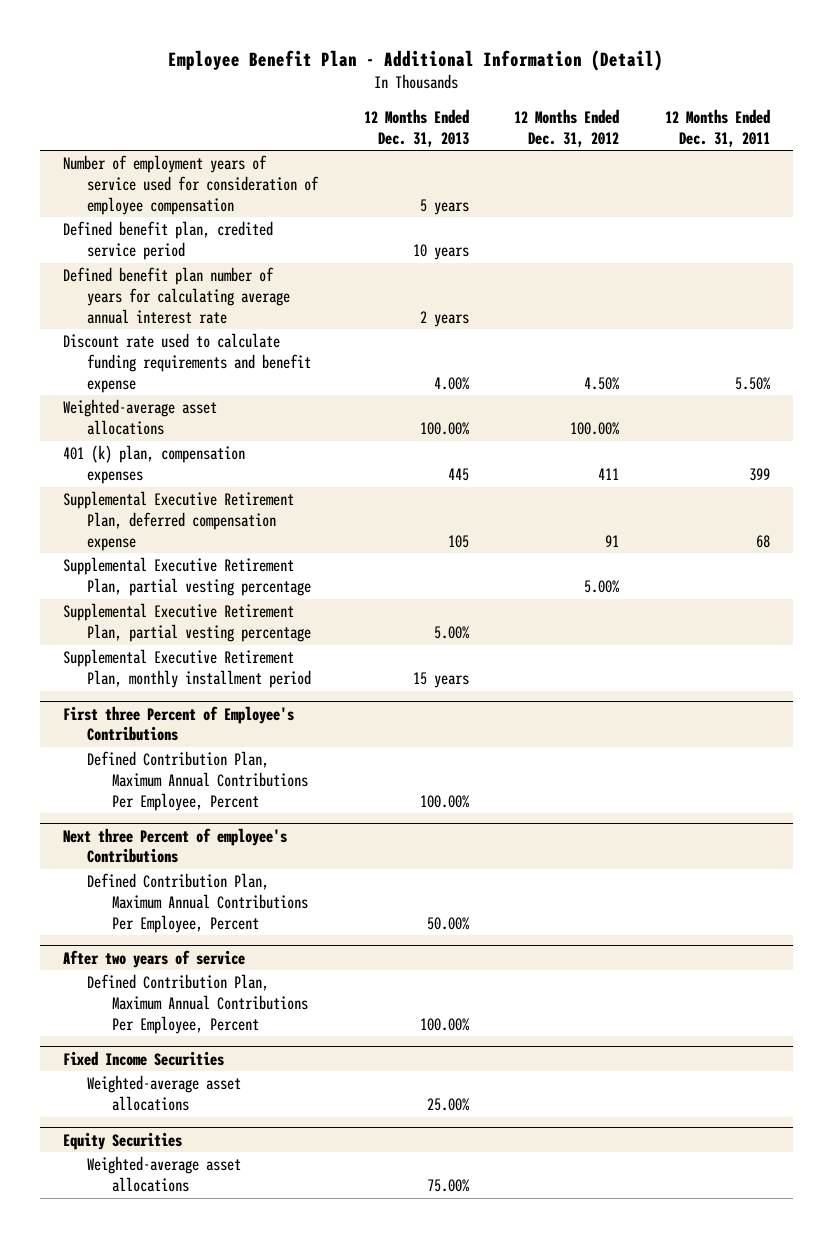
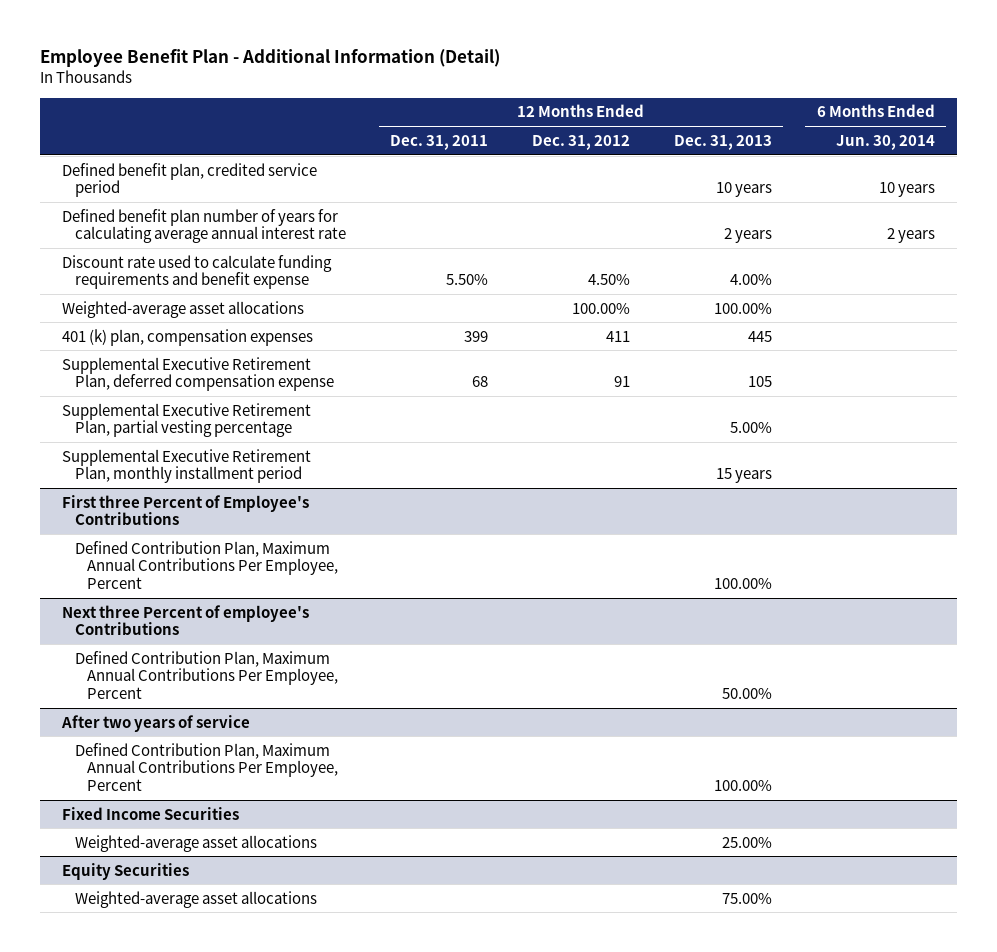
- | 12 Months Ended Dec. 31, 2013 | 12 Months Ended Dec. 31, 2012 | 12 Months Ended Dec. 31, 2011
+ | 12 Months Ended Dec. 31, 2011 | 12 Months Ended Dec. 31, 2012 | 12 Months Ended Dec. 31, 2013 | 6 Months Ended Jun. 30, 2014
- Number of employment years of service used for consideration of employee compensation | 5 years | |
- Supplemental Executive Retirement Plan, partial vesting percentage | | 5.00% |

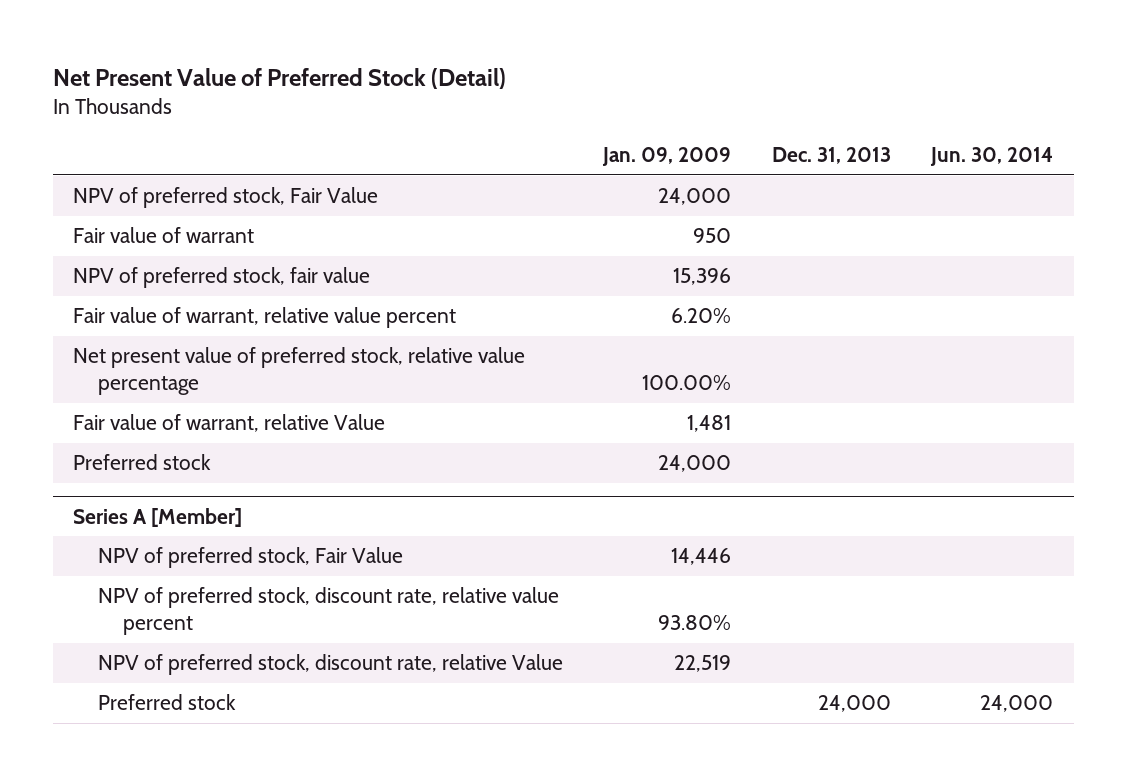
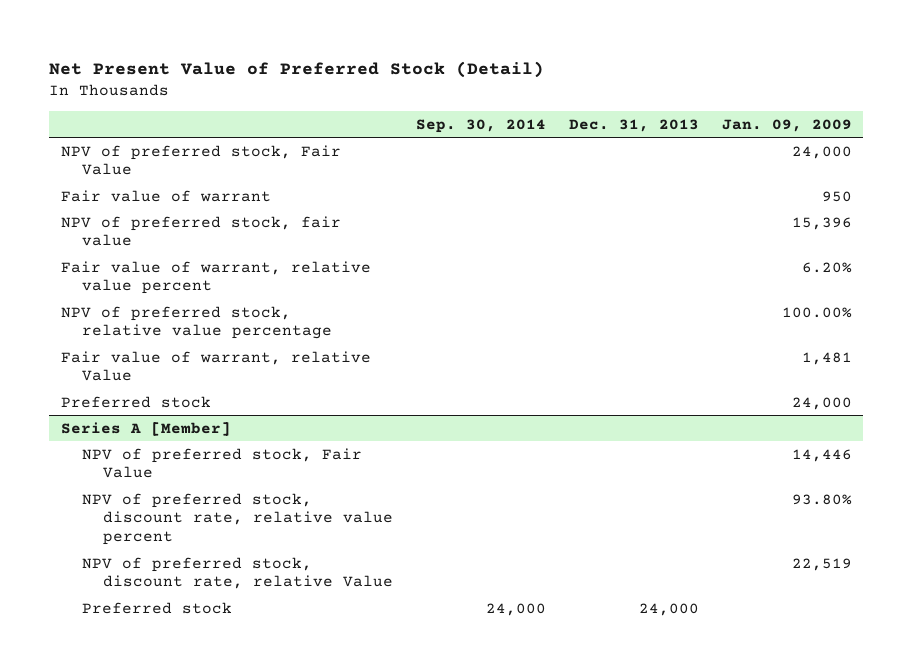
- | Jan. 09, 2009 | Dec. 31, 2013 | Jun. 30, 2014
+ | Sep. 30, 2014 | Dec. 31, 2013 | Jan. 09, 2009
- Net present value of preferred stock, relative value percentage | 100.00% | |
+ NPV of preferred stock, relative value percentage | | | 100.00%

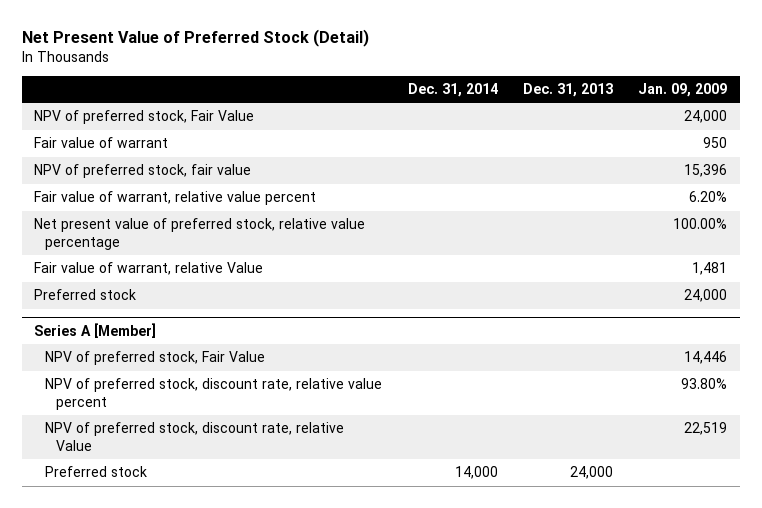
- | Sep. 30, 2014 | Dec. 31, 2013 | Jan. 09, 2009
+ | Dec. 31, 2014 | Dec. 31, 2013 | Jan. 09, 2009
- NPV of preferred stock, relative value percentage | | | 100.00%
+ Net present value of preferred stock, relative value percentage | | | 100.00%

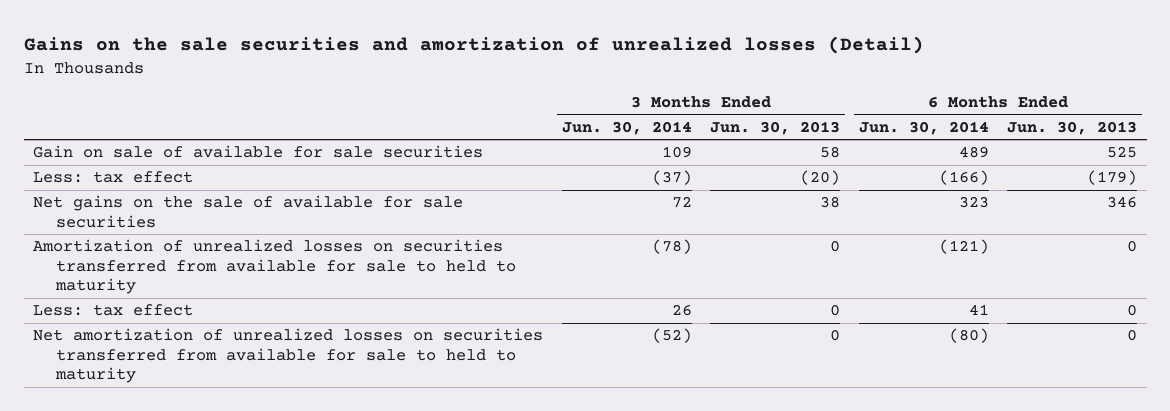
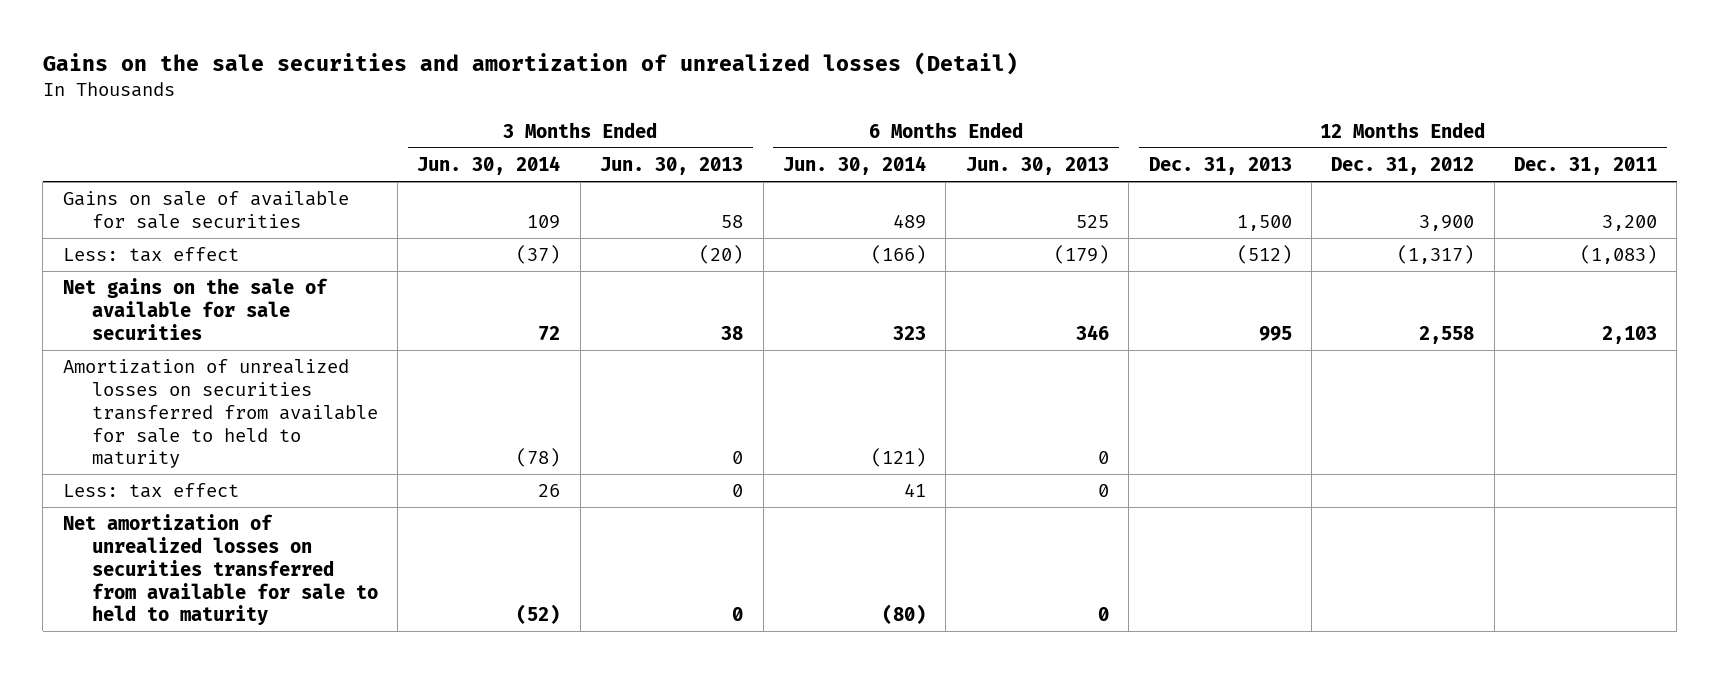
- | 3 Months Ended Jun. 30, 2014 | 3 Months Ended Jun. 30, 2013 | 6 Months Ended Jun. 30, 2014 | 6 Months Ended Jun. 30, 2013
+ | 3 Months Ended Jun. 30, 2014 | 3 Months Ended Jun. 30, 2013 | 6 Months Ended Jun. 30, 2014 | 6 Months Ended Jun. 30, 2013 | 12 Months Ended Dec. 31, 2013 | 12 Months Ended Dec. 31, 2012 | 12 Months Ended Dec. 31, 2011
- Gain on sale of available for sale securities | 109 | 58 | 489 | 525
+ Gains on sale of available for sale securities | 109 | 58 | 489 | 525 | 1,500 | 3,900 | 3,200

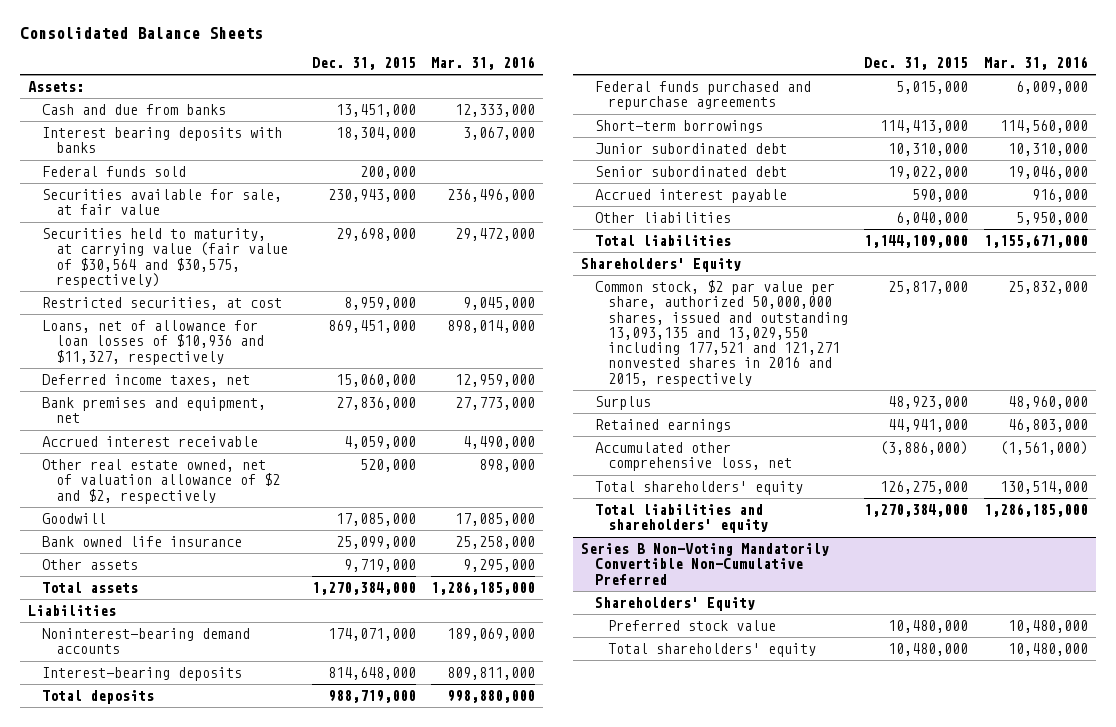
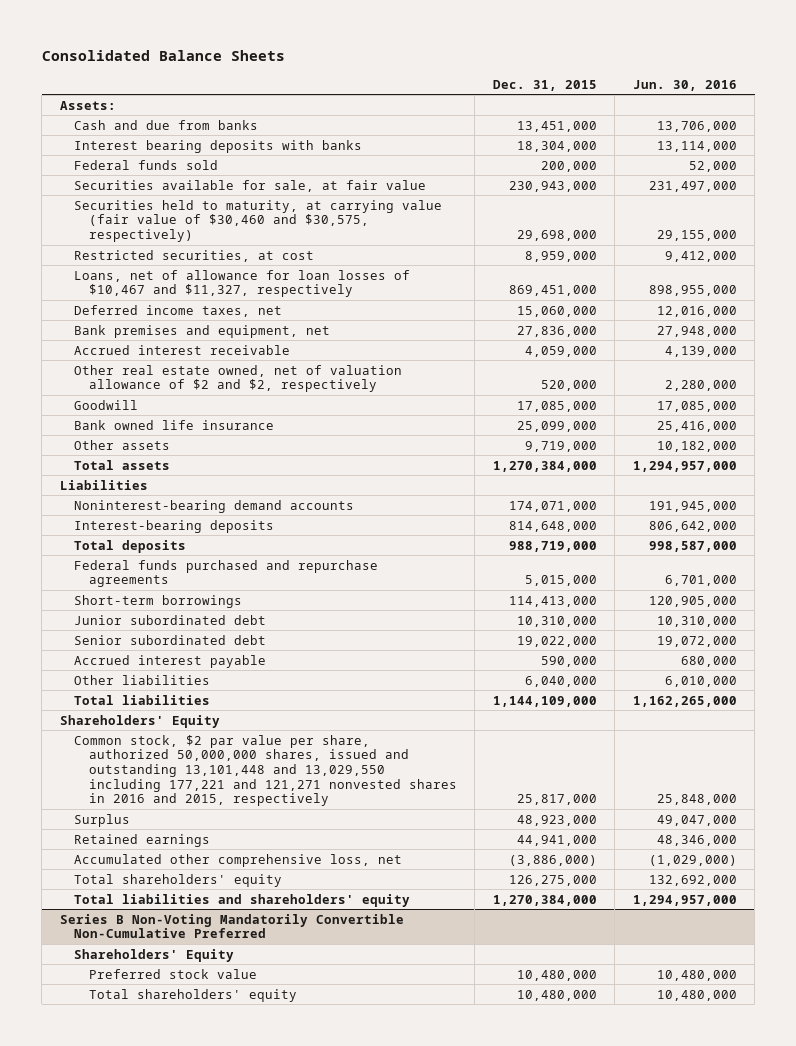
- | Dec. 31, 2015 | Mar. 31, 2016
+ | Dec. 31, 2015 | Jun. 30, 2016
- Securities held to maturity, at carrying value (fair value of $30,564 and $30,575, respectively) | 29,698,000 | 29,472,000
+ Securities held to maturity, at carrying value (fair value of $30,460 and $30,575, respectively) | 29,698,000 | 29,155,000
- Loans, net of allowance for loan losses of $10,936 and $11,327, respectively | 869,451,000 | 898,014,000
+ Loans, net of allowance for loan losses of $10,467 and $11,327, respectively | 869,451,000 | 898,955,000
- Common stock, $2 par value per share, authorized 50,000,000 shares, issued and outstanding 13,093,135 and 13,029,550 including 177,521 and 121,271 nonvested shares in 2016 and 2015, respectively | 25,817,000 | 25,832,000
+ Common stock, $2 par value per share, authorized 50,000,000 shares, issued and outstanding 13,101,448 and 13,029,550 including 177,221 and 121,271 nonvested shares in 2016 and 2015, respectively | 25,817,000 | 25,848,000

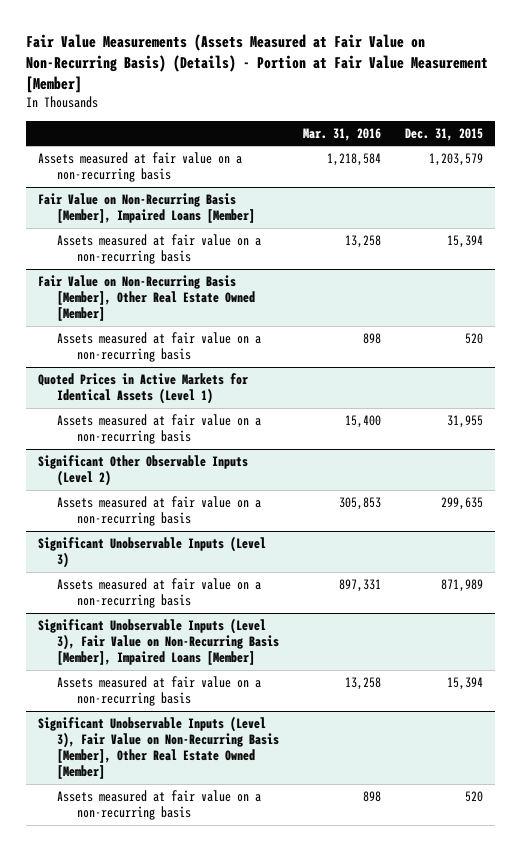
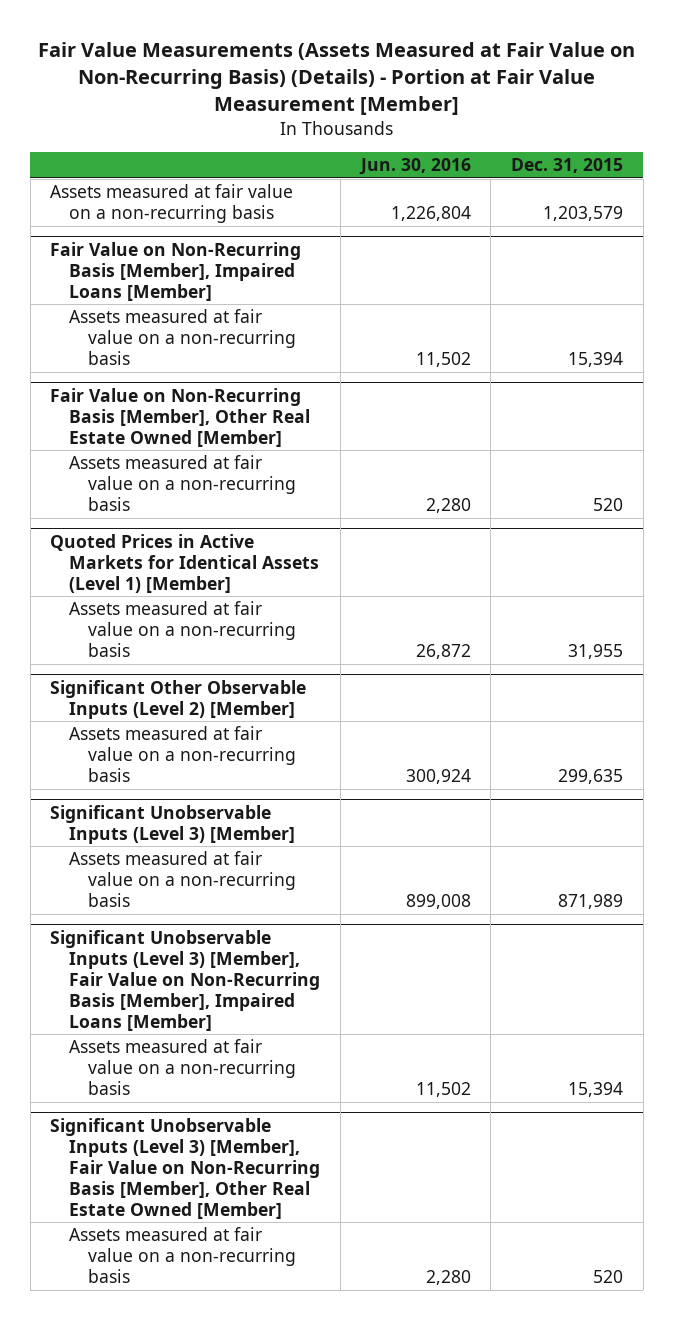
- | Mar. 31, 2016 | Dec. 31, 2015
+ | Jun. 30, 2016 | Dec. 31, 2015
- Quoted Prices in Active Markets for Identical Assets (Level 1)
+ Quoted Prices in Active Markets for Identical Assets (Level 1) [Member]
- Significant Other Observable Inputs (Level 2)
+ Significant Other Observable Inputs (Level 2) [Member]
- Significant Unobservable Inputs (Level 3)
+ Significant Unobservable Inputs (Level 3) [Member]
- Significant Unobservable Inputs (Level 3), Fair Value on Non-Recurring Basis [Member], Impaired Loans [Member]
+ Significant Unobservable Inputs (Level 3) [Member], Fair Value on Non-Recurring Basis [Member], Impaired Loans [Member]
- Significant Unobservable Inputs (Level 3), Fair Value on Non-Recurring Basis [Member], Other Real Estate Owned [Member]
+ Significant Unobservable Inputs (Level 3) [Member], Fair Value on Non-Recurring Basis [Member], Other Real Estate Owned [Member]

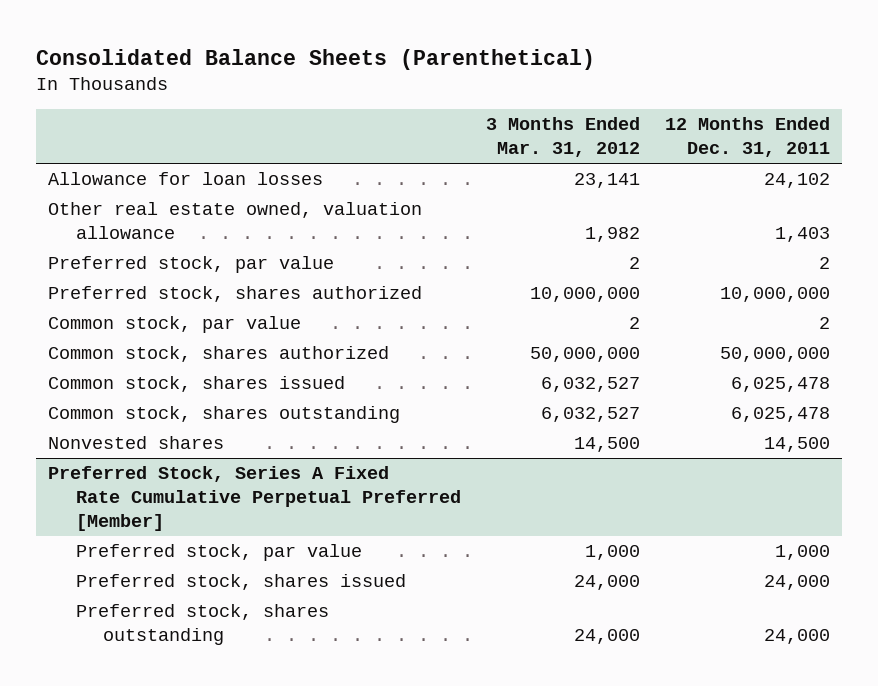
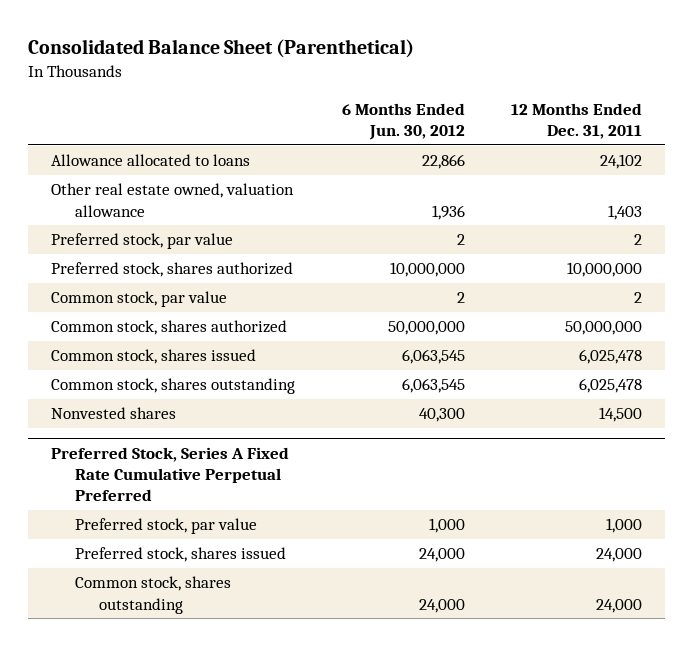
- Consolidated Balance Sheets (Parenthetical)
+ Consolidated Balance Sheet (Parenthetical)
- | 3 Months Ended Mar. 31, 2012 | 12 Months Ended Dec. 31, 2011
+ | 6 Months Ended Jun. 30, 2012 | 12 Months Ended Dec. 31, 2011
- Allowance for loan losses | 23,141 | 24,102
+ Allowance allocated to loans | 22,866 | 24,102
- Preferred Stock, Series A Fixed Rate Cumulative Perpetual Preferred [Member]
+ Preferred Stock, Series A Fixed Rate Cumulative Perpetual Preferred
- Preferred stock, shares outstanding | 24,000 | 24,000
+ Common stock, shares outstanding | 24,000 | 24,000

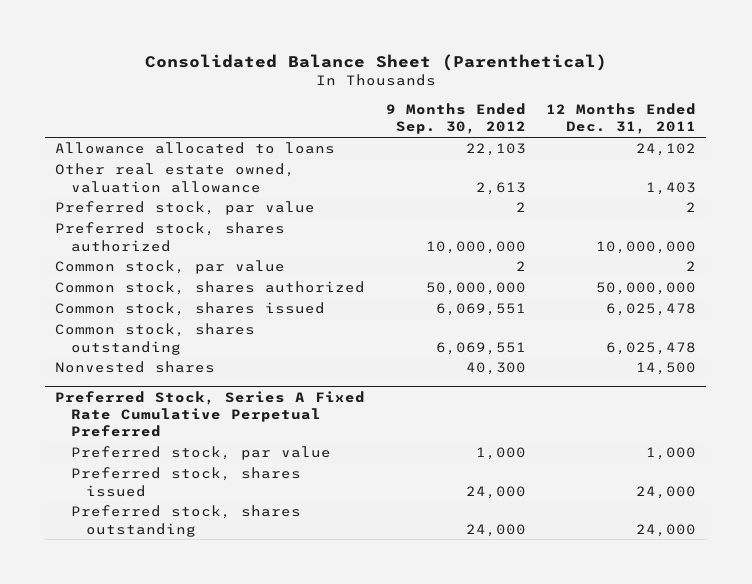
- | 6 Months Ended Jun. 30, 2012 | 12 Months Ended Dec. 31, 2011
+ | 9 Months Ended Sep. 30, 2012 | 12 Months Ended Dec. 31, 2011
@ Preferred Stock, Series A Fixed Rate Cumulative Perpetual Preferred
- Common stock, shares outstanding | 24,000 | 24,000
+ Preferred stock, shares outstanding | 24,000 | 24,000

